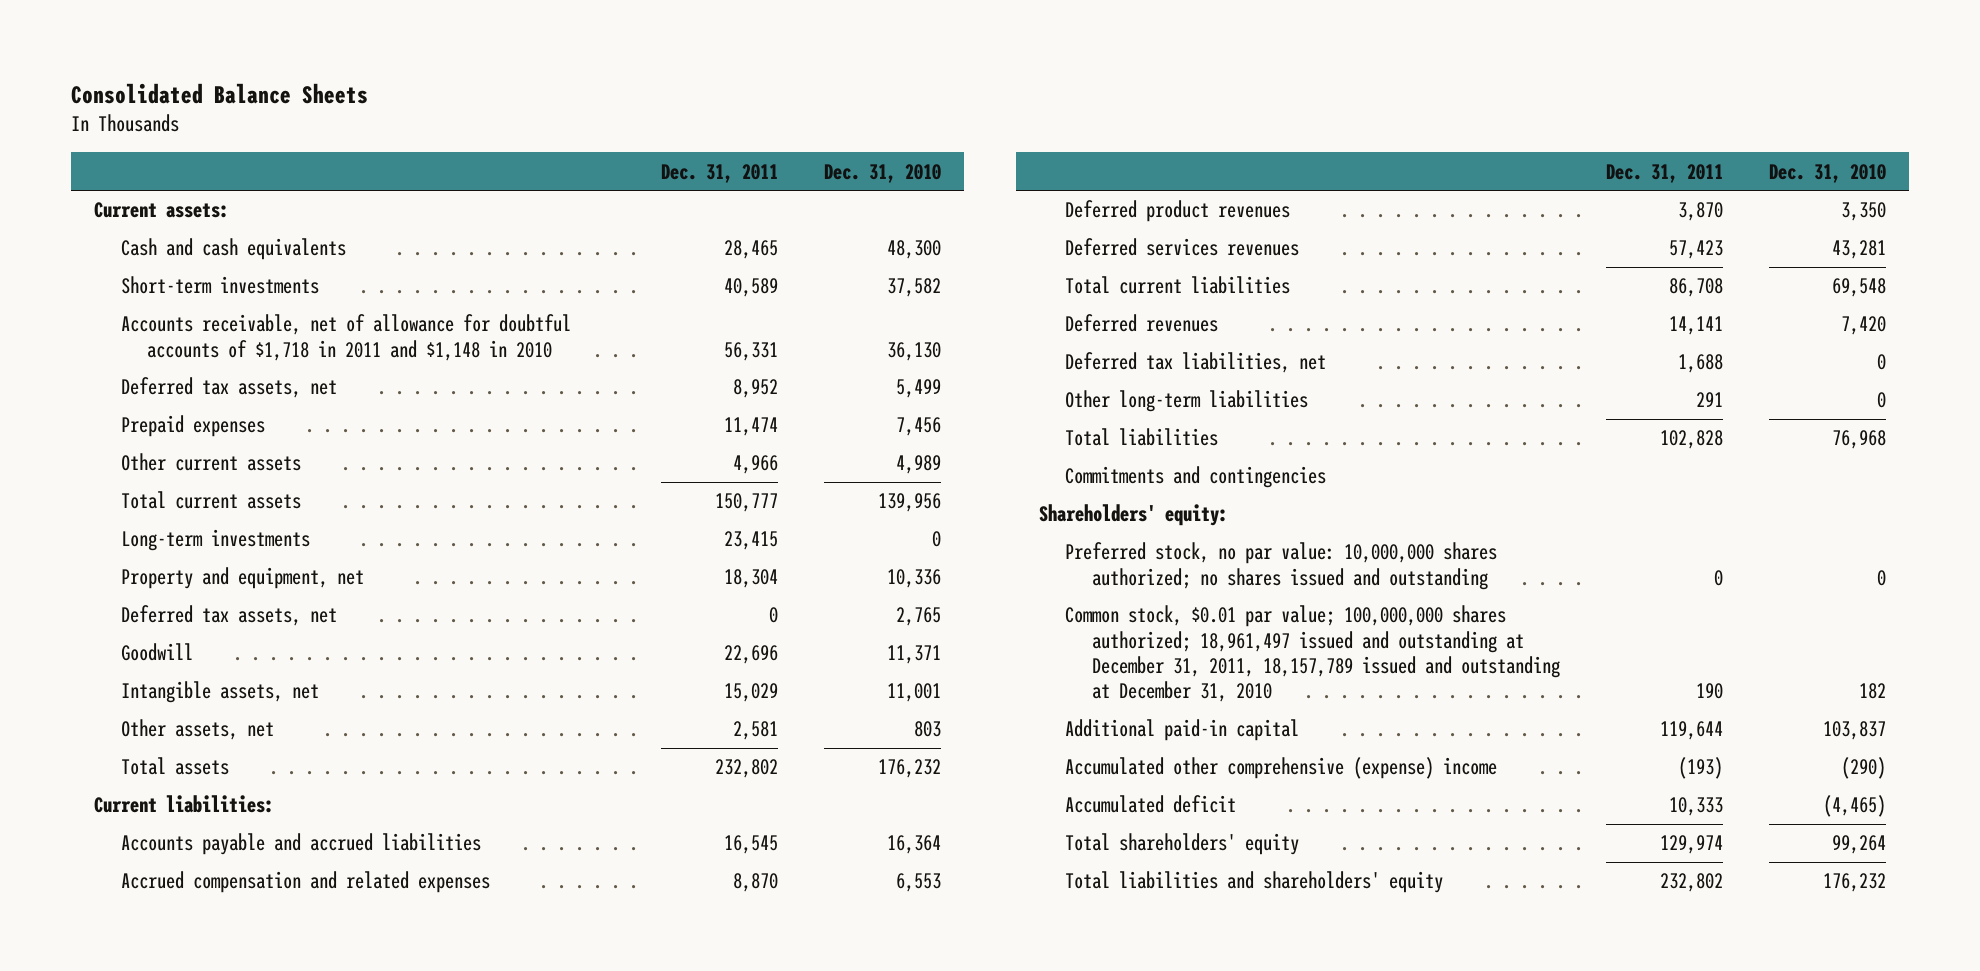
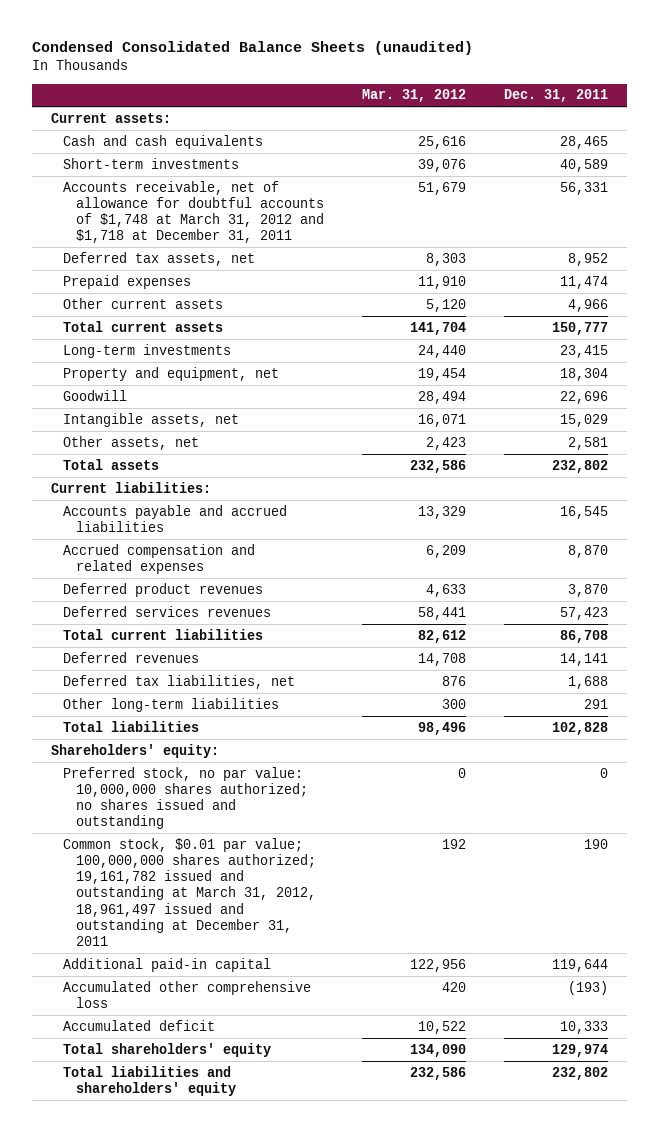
- Consolidated Balance Sheets
+ Condensed Consolidated Balance Sheets (unaudited)
- | Dec. 31, 2011 | Dec. 31, 2010
+ | Mar. 31, 2012 | Dec. 31, 2011
- Accounts receivable, net of allowance for doubtful accounts of $1,718 in 2011 and $1,148 in 2010 | 56,331 | 36,130
+ Accounts receivable, net of allowance for doubtful accounts of $1,748 at March 31, 2012 and $1,718 at December 31, 2011 | 51,679 | 56,331
- Deferred tax assets, net | 0 | 2,765
- Commitments and contingencies
- Common stock, $0.01 par value; 100,000,000 shares authorized; 18,961,497 issued and outstanding at December 31, 2011, 18,157,789 issued and outstanding at December 31, 2010 | 190 | 182
+ Common stock, $0.01 par value; 100,000,000 shares authorized; 19,161,782 issued and outstanding at March 31, 2012, 18,961,497 issued and outstanding at December 31, 2011 | 192 | 190
- Accumulated other comprehensive (expense) income | (193) | (290)
+ Accumulated other comprehensive loss | 420 | (193)

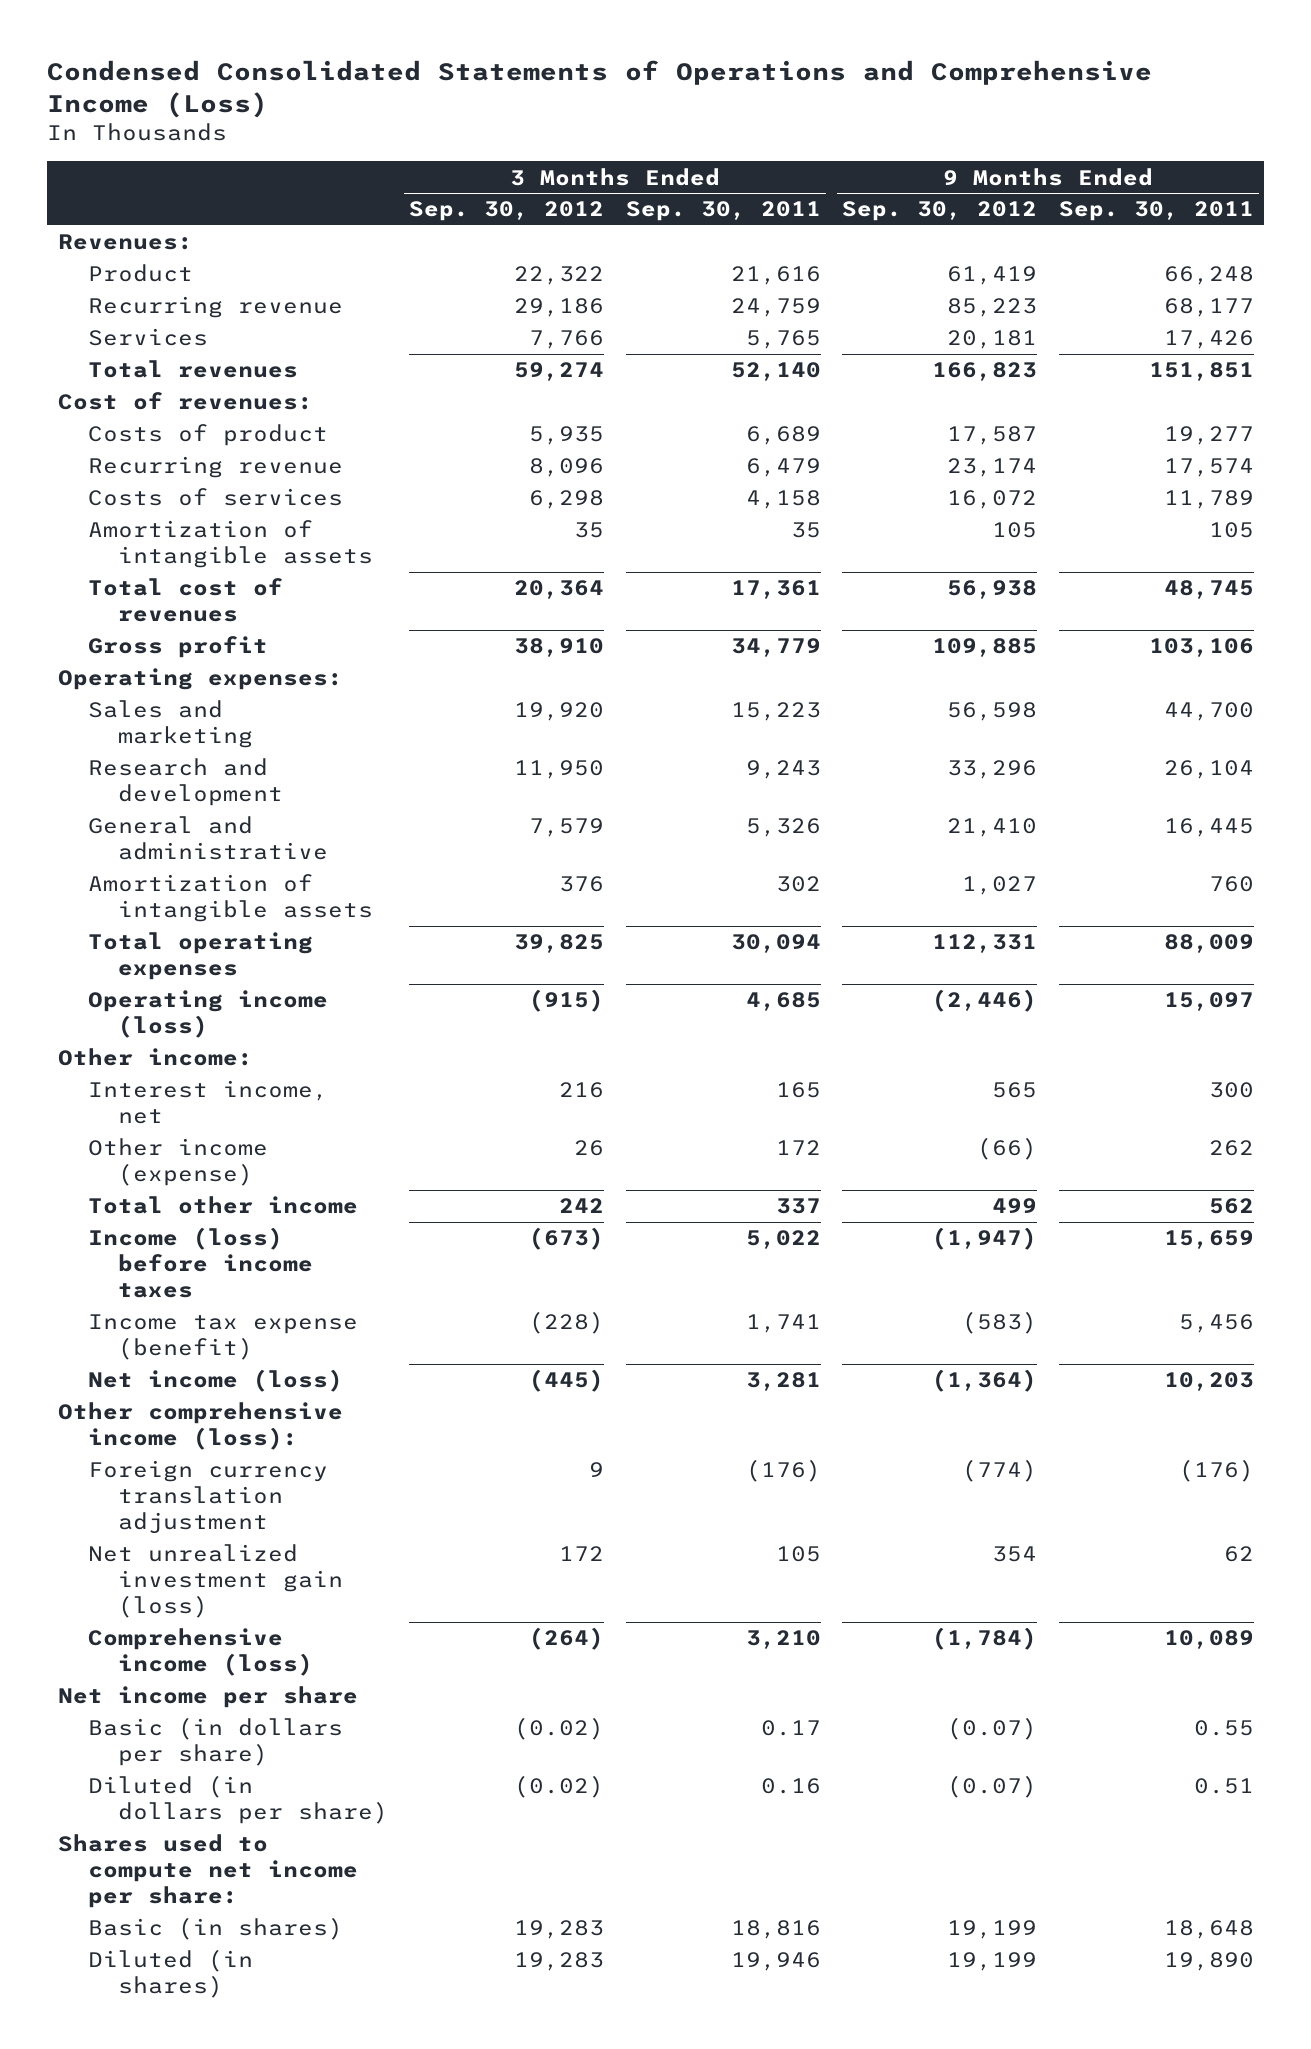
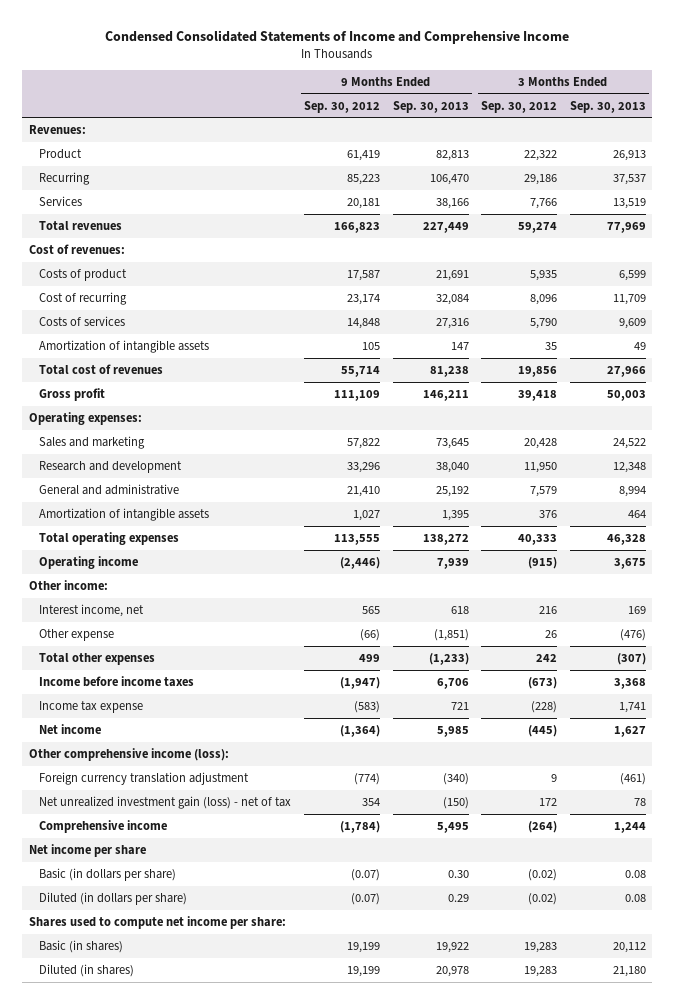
- Condensed Consolidated Statements of Operations and Comprehensive Income (Loss)
+ Condensed Consolidated Statements of Income and Comprehensive Income
- | 3 Months Ended Sep. 30, 2012 | 3 Months Ended Sep. 30, 2011 | 9 Months Ended Sep. 30, 2012 | 9 Months Ended Sep. 30, 2011
+ | 9 Months Ended Sep. 30, 2012 | 9 Months Ended Sep. 30, 2013 | 3 Months Ended Sep. 30, 2012 | 3 Months Ended Sep. 30, 2013
- Recurring revenue | 29,186 | 24,759 | 85,223 | 68,177
+ Recurring | 85,223 | 106,470 | 29,186 | 37,537
- Recurring revenue | 8,096 | 6,479 | 23,174 | 17,574
- Costs of services | 6,298 | 4,158 | 16,072 | 11,789
+ Cost of recurring | 23,174 | 32,084 | 8,096 | 11,709
+ Costs of services | 14,848 | 27,316 | 5,790 | 9,609
- Total cost of revenues | 20,364 | 17,361 | 56,938 | 48,745
- Gross profit | 38,910 | 34,779 | 109,885 | 103,106
+ Total cost of revenues | 55,714 | 81,238 | 19,856 | 27,966
+ Gross profit | 111,109 | 146,211 | 39,418 | 50,003
- Sales and marketing | 19,920 | 15,223 | 56,598 | 44,700
+ Sales and marketing | 57,822 | 73,645 | 20,428 | 24,522
- Total operating expenses | 39,825 | 30,094 | 112,331 | 88,009
- Operating income (loss) | (915) | 4,685 | (2,446) | 15,097
+ Total operating expenses | 113,555 | 138,272 | 40,333 | 46,328
+ Operating income | (2,446) | 7,939 | (915) | 3,675
- Other income (expense) | 26 | 172 | (66) | 262
- Total other income | 242 | 337 | 499 | 562
- Income (loss) before income taxes | (673) | 5,022 | (1,947) | 15,659
- Income tax expense (benefit) | (228) | 1,741 | (583) | 5,456
- Net income (loss) | (445) | 3,281 | (1,364) | 10,203
+ Other expense | (66) | (1,851) | 26 | (476)
+ Total other expenses | 499 | (1,233) | 242 | (307)
+ Income before income taxes | (1,947) | 6,706 | (673) | 3,368
+ Income tax expense | (583) | 721 | (228) | 1,741
+ Net income | (1,364) | 5,985 | (445) | 1,627
- Net unrealized investment gain (loss) | 172 | 105 | 354 | 62
- Comprehensive income (loss) | (264) | 3,210 | (1,784) | 10,089
+ Net unrealized investment gain (loss) - net of tax | 354 | (150) | 172 | 78
+ Comprehensive income | (1,784) | 5,495 | (264) | 1,244

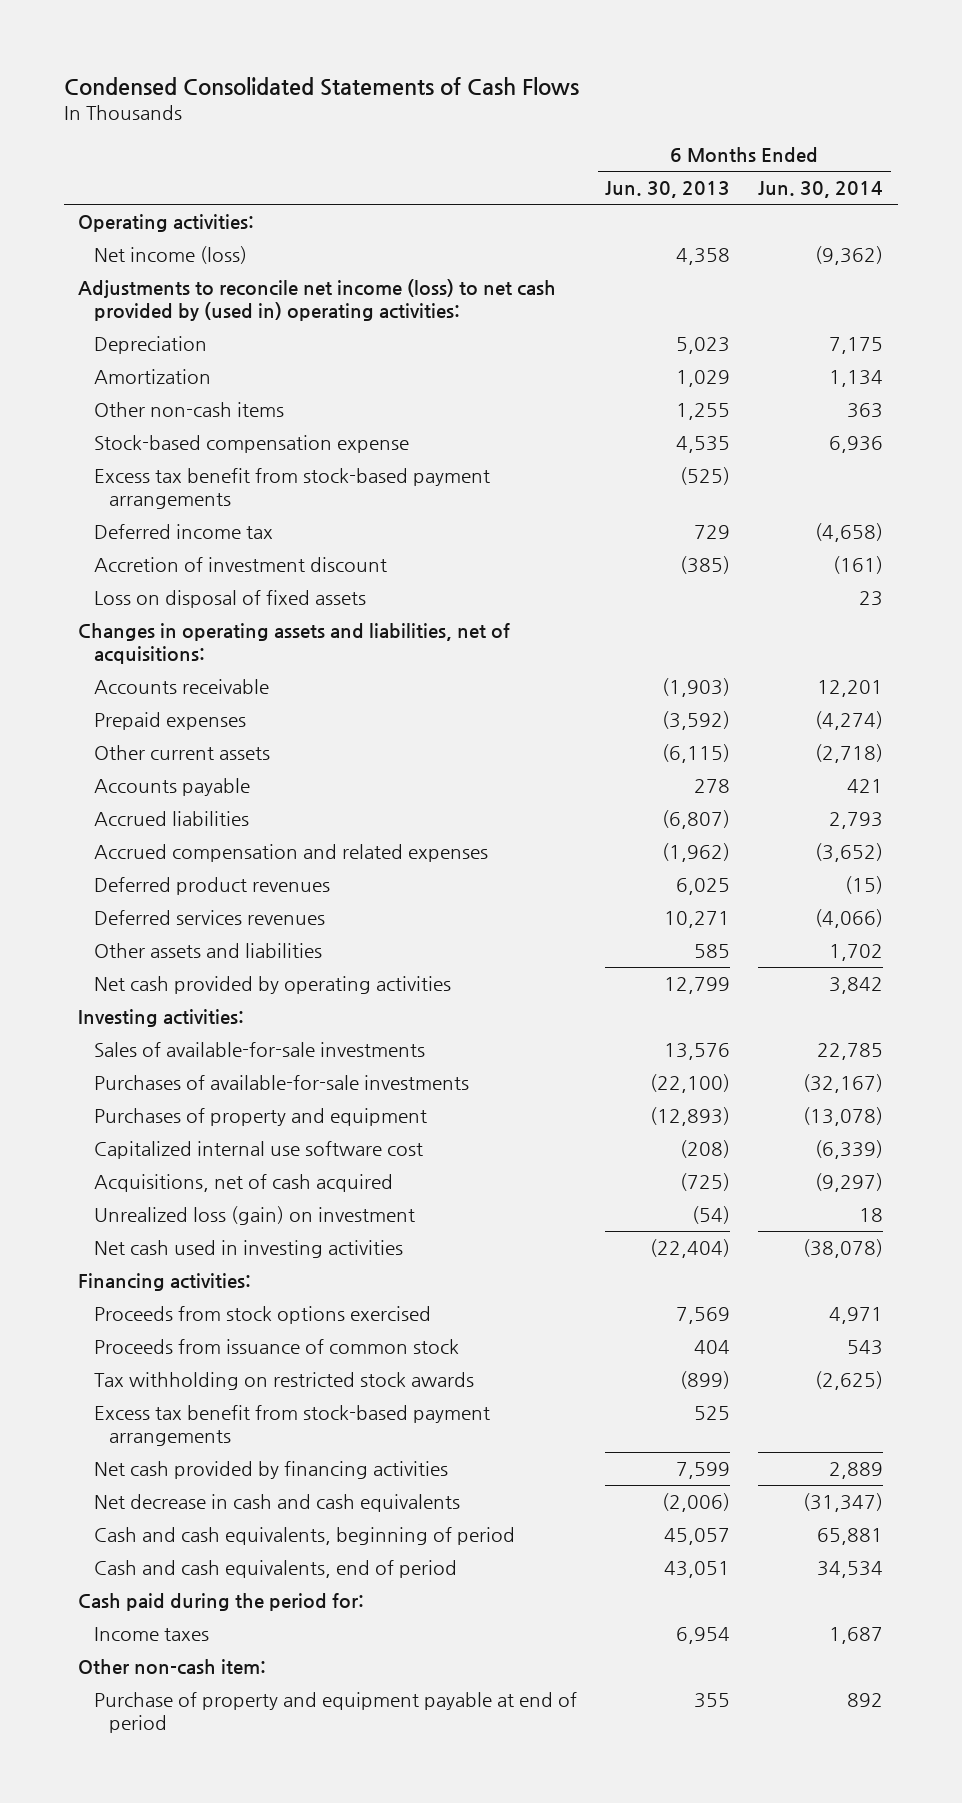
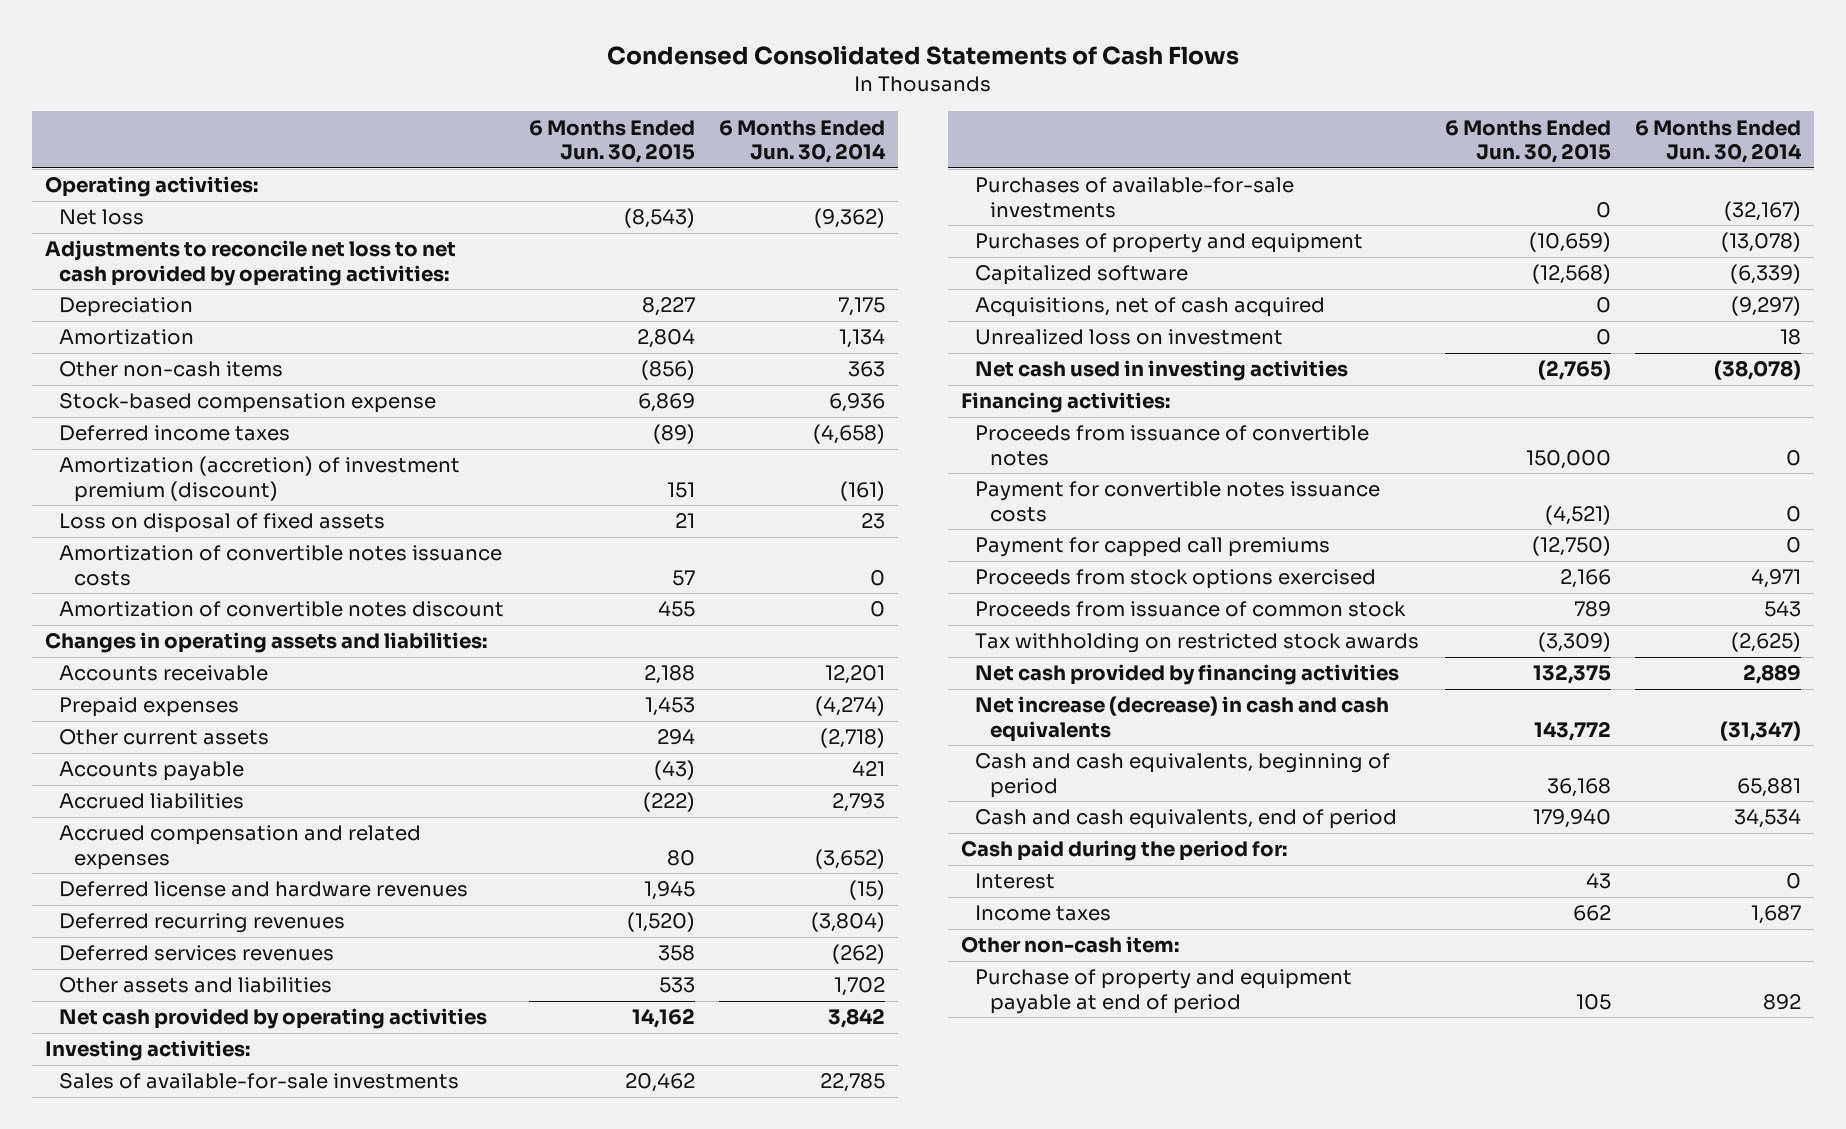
- | 6 Months Ended Jun. 30, 2013 | 6 Months Ended Jun. 30, 2014
+ | 6 Months Ended Jun. 30, 2015 | 6 Months Ended Jun. 30, 2014
- Net income (loss) | 4,358 | (9,362)
- Adjustments to reconcile net income (loss) to net cash provided by (used in) operating activities:
+ Net loss | (8,543) | (9,362)
+ Adjustments to reconcile net loss to net cash provided by operating activities:
- Excess tax benefit from stock-based payment arrangements | (525) |
- Deferred income tax | 729 | (4,658)
- Accretion of investment discount | (385) | (161)
+ Deferred income taxes | (89) | (4,658)
+ Amortization (accretion) of investment premium (discount) | 151 | (161)
- Changes in operating assets and liabilities, net of acquisitions:
+ Amortization of convertible notes issuance costs | 57 | 0
+ Amortization of convertible notes discount | 455 | 0
+ Changes in operating assets and liabilities:
- Deferred product revenues | 6,025 | (15)
- Deferred services revenues | 10,271 | (4,066)
+ Deferred license and hardware revenues | 1,945 | (15)
+ Deferred recurring revenues | (1,520) | (3,804)
+ Deferred services revenues | 358 | (262)
- Capitalized internal use software cost | (208) | (6,339)
+ Capitalized software | (12,568) | (6,339)
- Unrealized loss (gain) on investment | (54) | 18
+ Unrealized loss on investment | 0 | 18
+ Proceeds from issuance of convertible notes | 150,000 | 0
+ Payment for convertible notes issuance costs | (4,521) | 0
+ Payment for capped call premiums | (12,750) | 0
- Excess tax benefit from stock-based payment arrangements | 525 |
- Net decrease in cash and cash equivalents | (2,006) | (31,347)
+ Net increase (decrease) in cash and cash equivalents | 143,772 | (31,347)
+ Interest | 43 | 0

